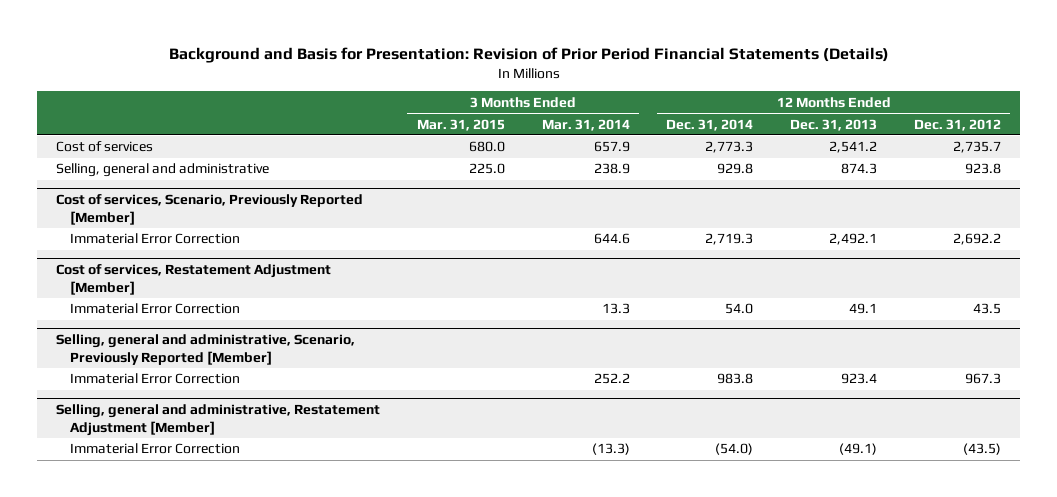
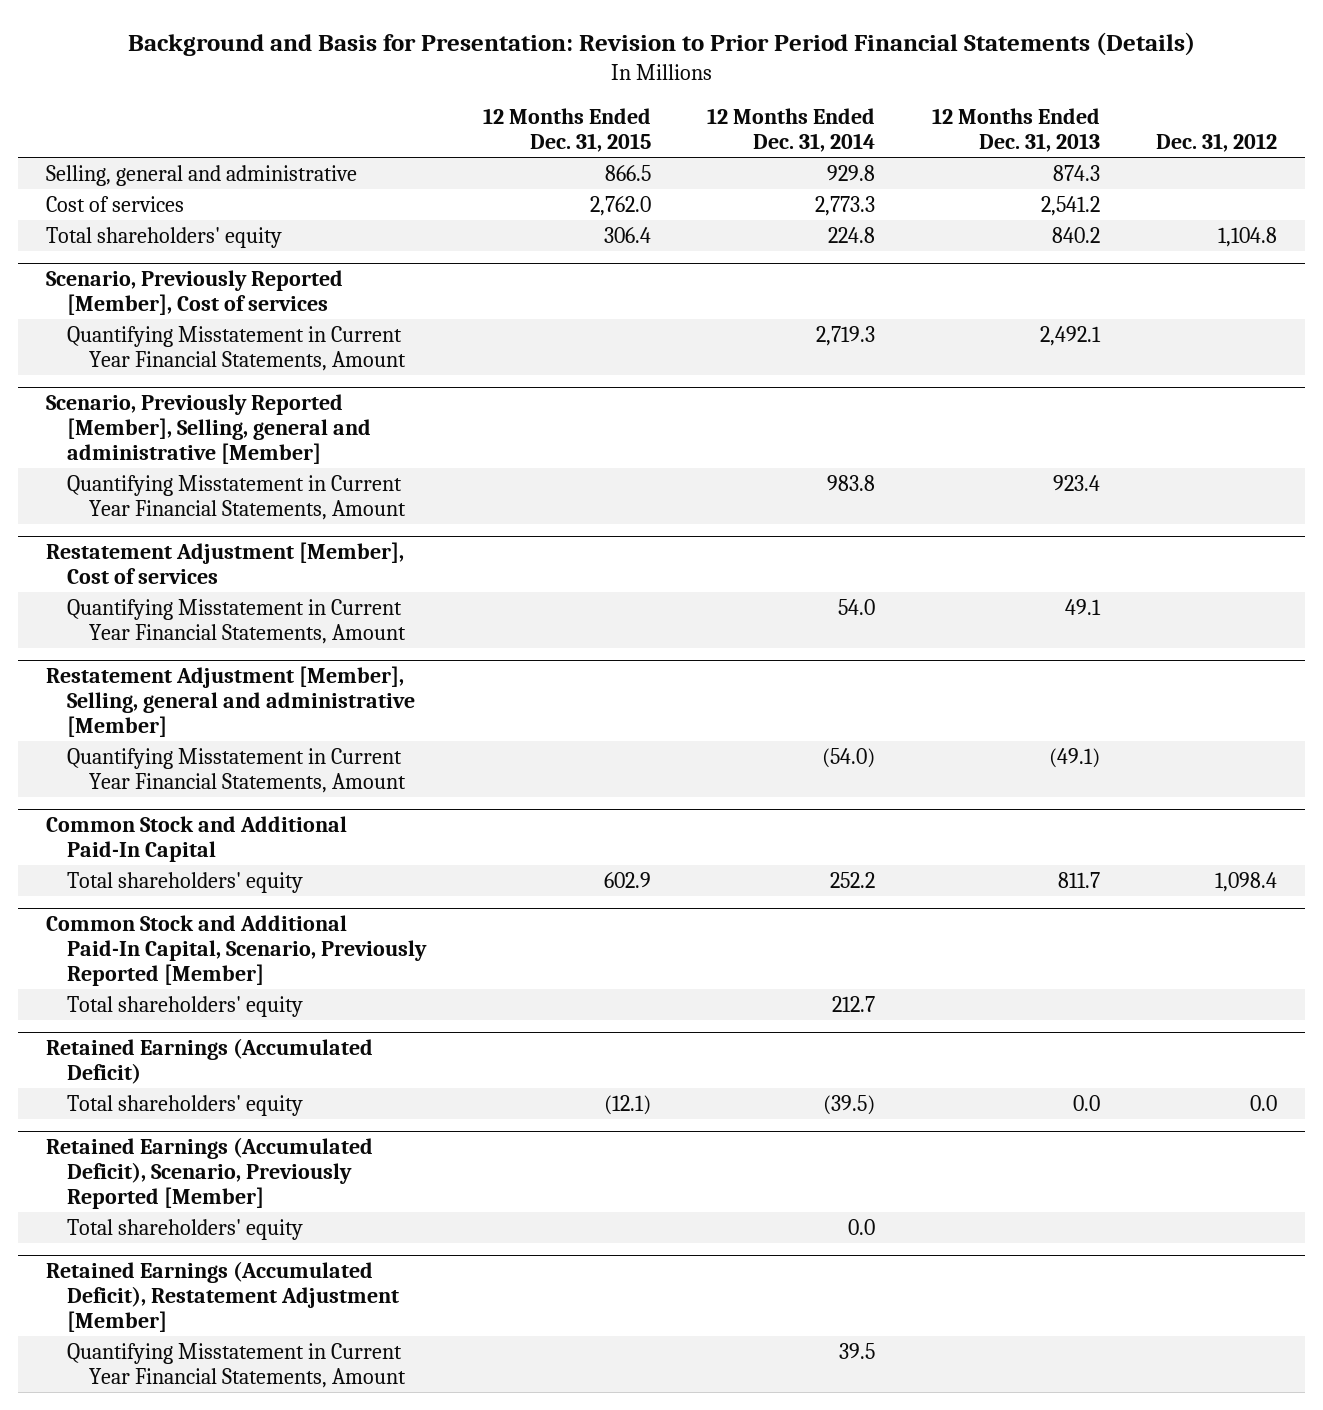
- Background and Basis for Presentation: Revision of Prior Period Financial Statements (Details)
+ Background and Basis for Presentation: Revision to Prior Period Financial Statements (Details)
- | 3 Months Ended Mar. 31, 2015 | 3 Months Ended Mar. 31, 2014 | 12 Months Ended Dec. 31, 2014 | 12 Months Ended Dec. 31, 2013 | 12 Months Ended Dec. 31, 2012
+ | 12 Months Ended Dec. 31, 2015 | 12 Months Ended Dec. 31, 2014 | 12 Months Ended Dec. 31, 2013 | Dec. 31, 2012
- Cost of services, Scenario, Previously Reported [Member]
- Immaterial Error Correction | | 644.6 | 2,719.3 | 2,492.1 | 2,692.2
- Cost of services, Restatement Adjustment [Member]
- Immaterial Error Correction | | 13.3 | 54.0 | 49.1 | 43.5
- Selling, general and administrative, Scenario, Previously Reported [Member]
- Immaterial Error Correction | | 252.2 | 983.8 | 923.4 | 967.3
- Selling, general and administrative, Restatement Adjustment [Member]
- Immaterial Error Correction | | (13.3) | (54.0) | (49.1) | (43.5)
moved down: Cost of services | 2,762.0 | 2,773.3 | 2,541.2 |
+ Total shareholders' equity | 306.4 | 224.8 | 840.2 | 1,104.8
+ Scenario, Previously Reported [Member], Cost of services
+ Quantifying Misstatement in Current Year Financial Statements, Amount | | 2,719.3 | 2,492.1 |
+ Scenario, Previously Reported [Member], Selling, general and administrative [Member]
+ Quantifying Misstatement in Current Year Financial Statements, Amount | | 983.8 | 923.4 |
+ Restatement Adjustment [Member], Cost of services
+ Quantifying Misstatement in Current Year Financial Statements, Amount | | 54.0 | 49.1 |
+ Restatement Adjustment [Member], Selling, general and administrative [Member]
+ Quantifying Misstatement in Current Year Financial Statements, Amount | | (54.0) | (49.1) |
+ Common Stock and Additional Paid-In Capital
+ Total shareholders' equity | 602.9 | 252.2 | 811.7 | 1,098.4
+ Common Stock and Additional Paid-In Capital, Scenario, Previously Reported [Member]
+ Total shareholders' equity | | 212.7 | |
+ Retained Earnings (Accumulated Deficit)
+ Total shareholders' equity | (12.1) | (39.5) | 0.0 | 0.0
+ Retained Earnings (Accumulated Deficit), Scenario, Previously Reported [Member]
+ Total shareholders' equity | | 0.0 | |
+ Retained Earnings (Accumulated Deficit), Restatement Adjustment [Member]
+ Quantifying Misstatement in Current Year Financial Statements, Amount | | 39.5 | |

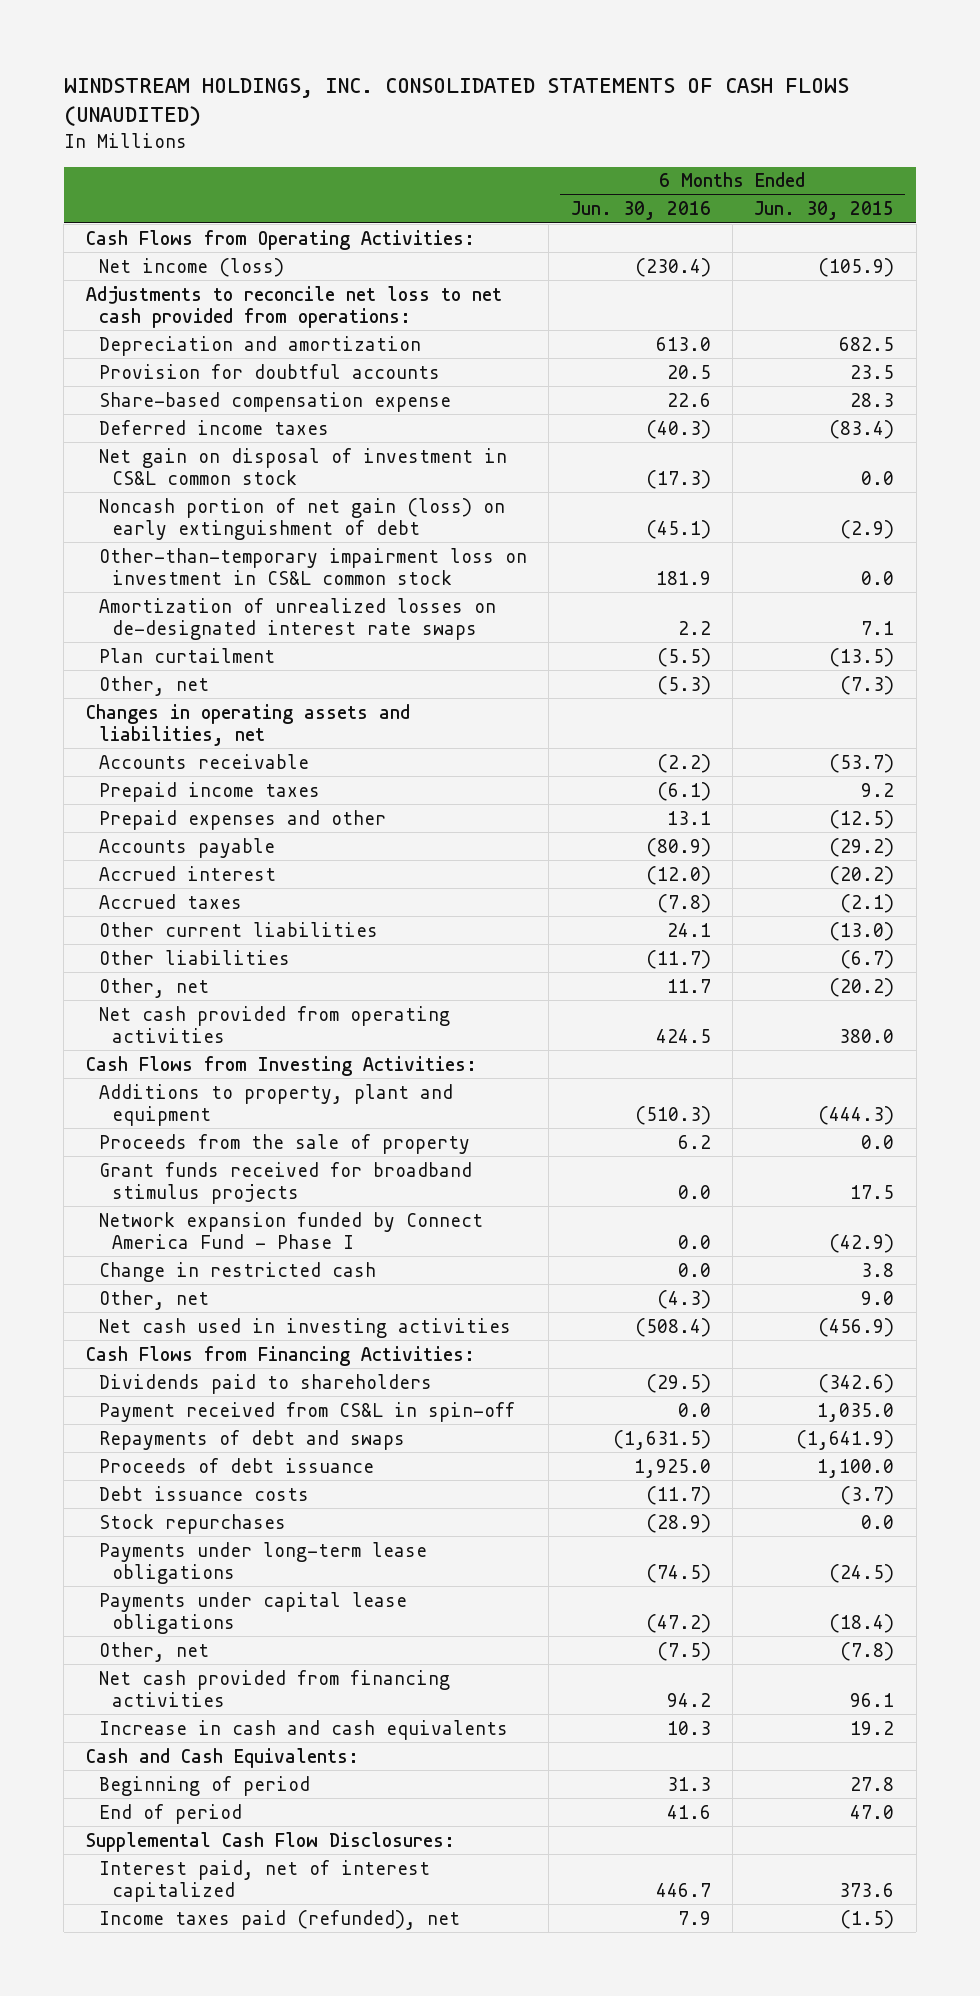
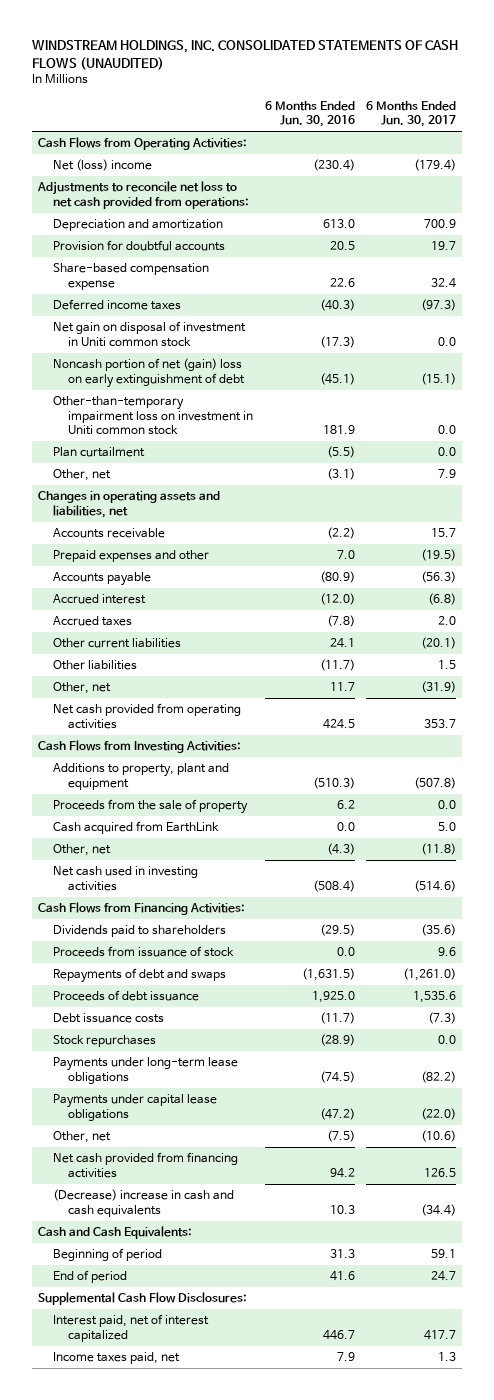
- | 6 Months Ended Jun. 30, 2016 | 6 Months Ended Jun. 30, 2015
+ | 6 Months Ended Jun. 30, 2016 | 6 Months Ended Jun. 30, 2017
- Net income (loss) | (230.4) | (105.9)
+ Net (loss) income | (230.4) | (179.4)
- Net gain on disposal of investment in CS&L common stock | (17.3) | 0.0
- Noncash portion of net gain (loss) on early extinguishment of debt | (45.1) | (2.9)
- Other-than-temporary impairment loss on investment in CS&L common stock | 181.9 | 0.0
- Amortization of unrealized losses on de-designated interest rate swaps | 2.2 | 7.1
+ Net gain on disposal of investment in Uniti common stock | (17.3) | 0.0
+ Noncash portion of net (gain) loss on early extinguishment of debt | (45.1) | (15.1)
+ Other-than-temporary impairment loss on investment in Uniti common stock | 181.9 | 0.0
- Other, net | (5.3) | (7.3)
+ Other, net | (3.1) | 7.9
- Prepaid income taxes | (6.1) | 9.2
- Prepaid expenses and other | 13.1 | (12.5)
+ Prepaid expenses and other | 7.0 | (19.5)
- Grant funds received for broadband stimulus projects | 0.0 | 17.5
- Network expansion funded by Connect America Fund - Phase I | 0.0 | (42.9)
- Change in restricted cash | 0.0 | 3.8
+ Cash acquired from EarthLink | 0.0 | 5.0
- Payment received from CS&L in spin-off | 0.0 | 1,035.0
+ Proceeds from issuance of stock | 0.0 | 9.6
- Increase in cash and cash equivalents | 10.3 | 19.2
+ (Decrease) increase in cash and cash equivalents | 10.3 | (34.4)
- Income taxes paid (refunded), net | 7.9 | (1.5)
+ Income taxes paid, net | 7.9 | 1.3

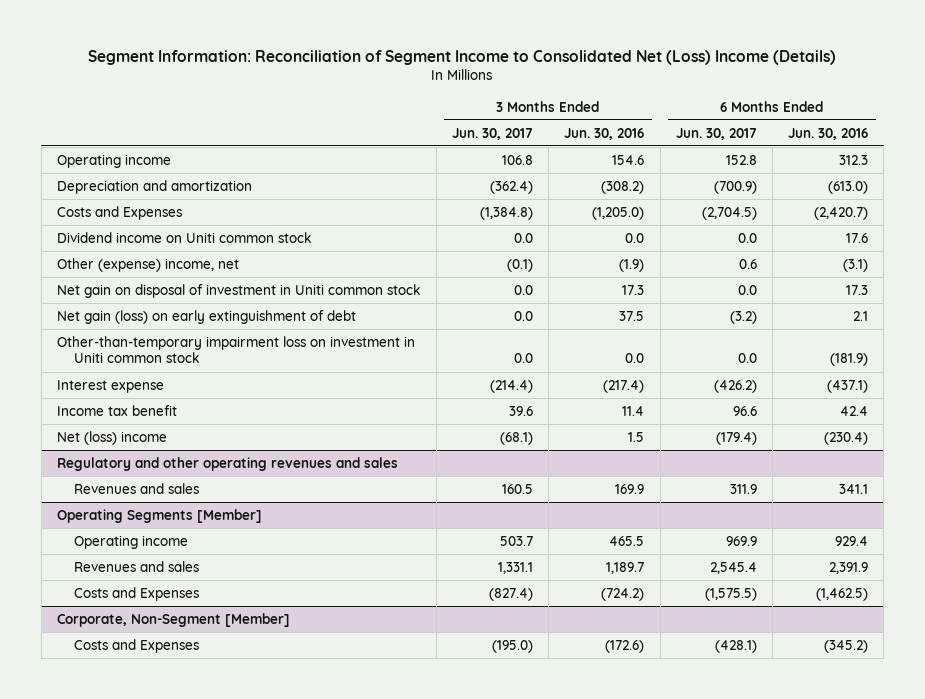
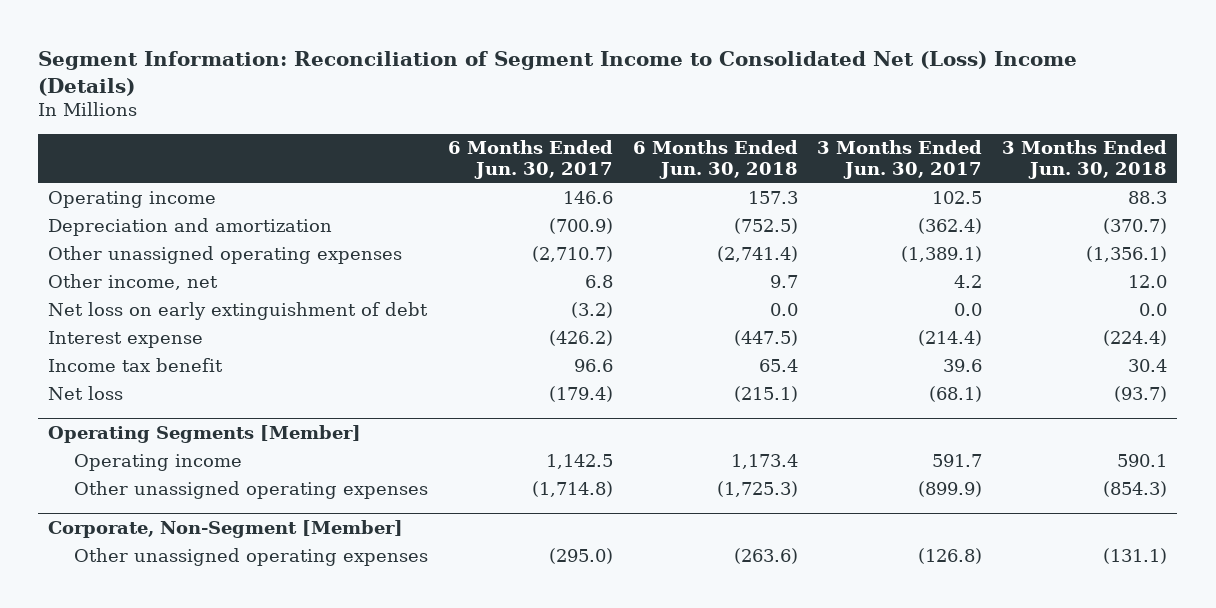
- | 3 Months Ended Jun. 30, 2017 | 3 Months Ended Jun. 30, 2016 | 6 Months Ended Jun. 30, 2017 | 6 Months Ended Jun. 30, 2016
+ | 6 Months Ended Jun. 30, 2017 | 6 Months Ended Jun. 30, 2018 | 3 Months Ended Jun. 30, 2017 | 3 Months Ended Jun. 30, 2018
- Operating income | 106.8 | 154.6 | 152.8 | 312.3
+ Operating income | 146.6 | 157.3 | 102.5 | 88.3
- Costs and Expenses | (1,384.8) | (1,205.0) | (2,704.5) | (2,420.7)
- Dividend income on Uniti common stock | 0.0 | 0.0 | 0.0 | 17.6
- Other (expense) income, net | (0.1) | (1.9) | 0.6 | (3.1)
- Net gain on disposal of investment in Uniti common stock | 0.0 | 17.3 | 0.0 | 17.3
- Net gain (loss) on early extinguishment of debt | 0.0 | 37.5 | (3.2) | 2.1
- Other-than-temporary impairment loss on investment in Uniti common stock | 0.0 | 0.0 | 0.0 | (181.9)
+ Other unassigned operating expenses | (2,710.7) | (2,741.4) | (1,389.1) | (1,356.1)
+ Other income, net | 6.8 | 9.7 | 4.2 | 12.0
+ Net loss on early extinguishment of debt | (3.2) | 0.0 | 0.0 | 0.0
- Net (loss) income | (68.1) | 1.5 | (179.4) | (230.4)
- Regulatory and other operating revenues and sales
- Revenues and sales | 160.5 | 169.9 | 311.9 | 341.1
+ Net loss | (179.4) | (215.1) | (68.1) | (93.7)
@ Operating Segments [Member]
- Operating income | 503.7 | 465.5 | 969.9 | 929.4
- Revenues and sales | 1,331.1 | 1,189.7 | 2,545.4 | 2,391.9
- Costs and Expenses | (827.4) | (724.2) | (1,575.5) | (1,462.5)
+ Operating income | 1,142.5 | 1,173.4 | 591.7 | 590.1
+ Other unassigned operating expenses | (1,714.8) | (1,725.3) | (899.9) | (854.3)
@ Corporate, Non-Segment [Member]
- Costs and Expenses | (195.0) | (172.6) | (428.1) | (345.2)
+ Other unassigned operating expenses | (295.0) | (263.6) | (126.8) | (131.1)

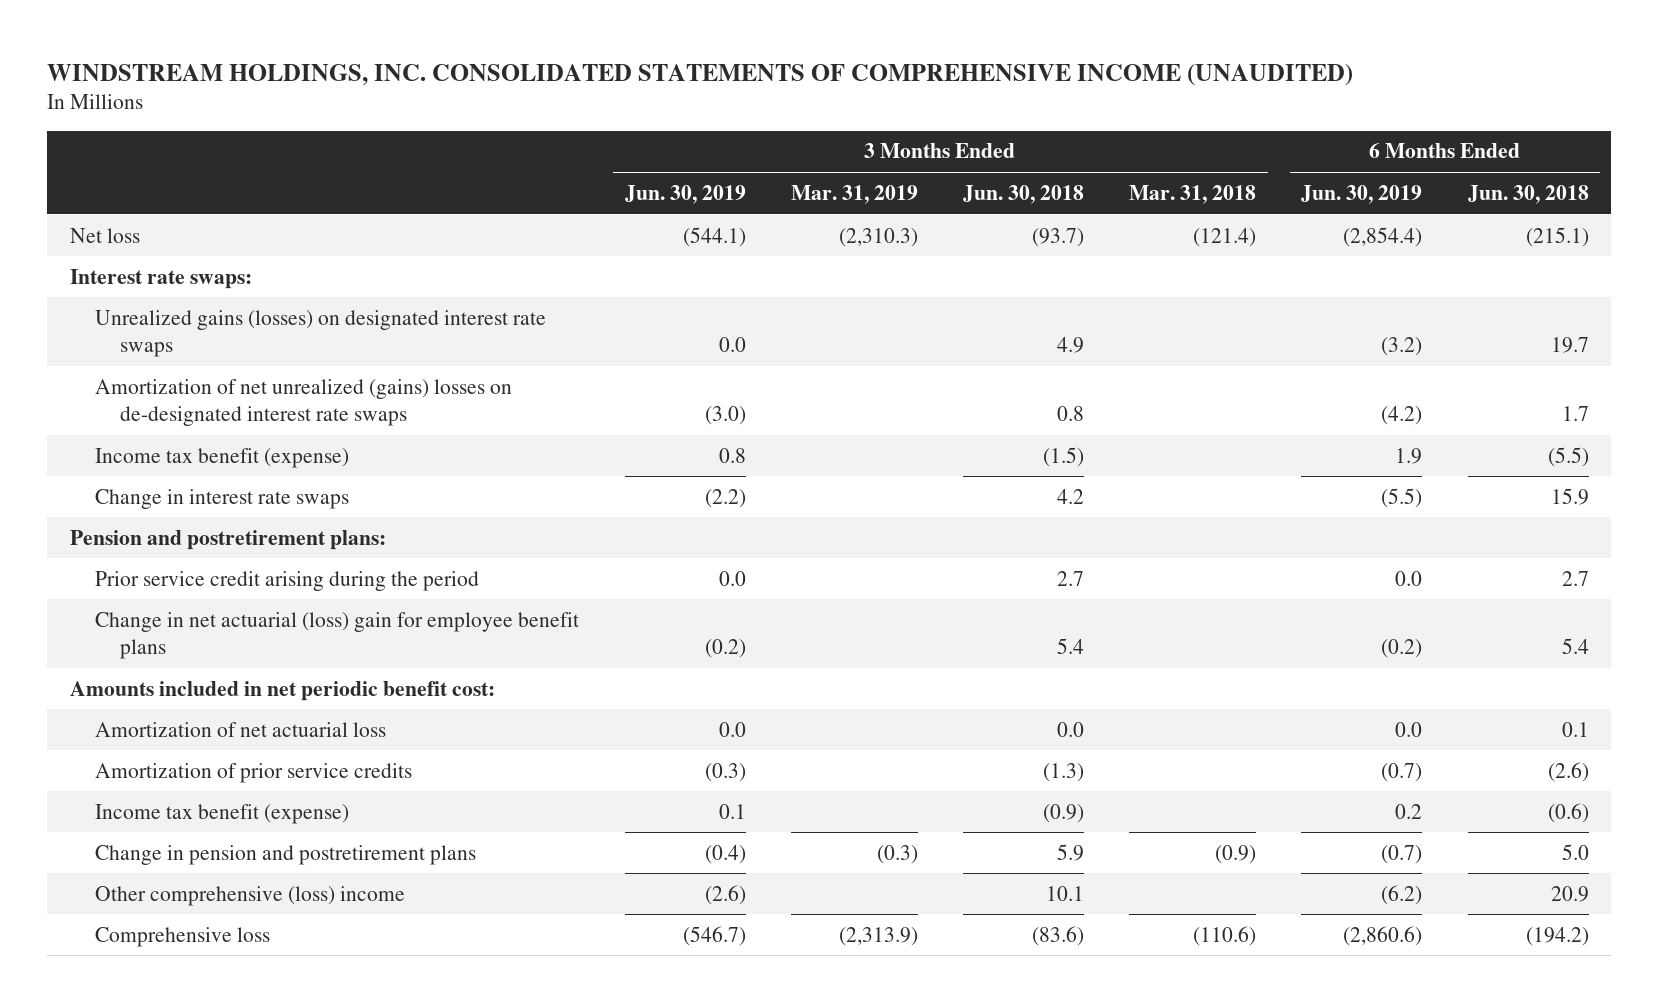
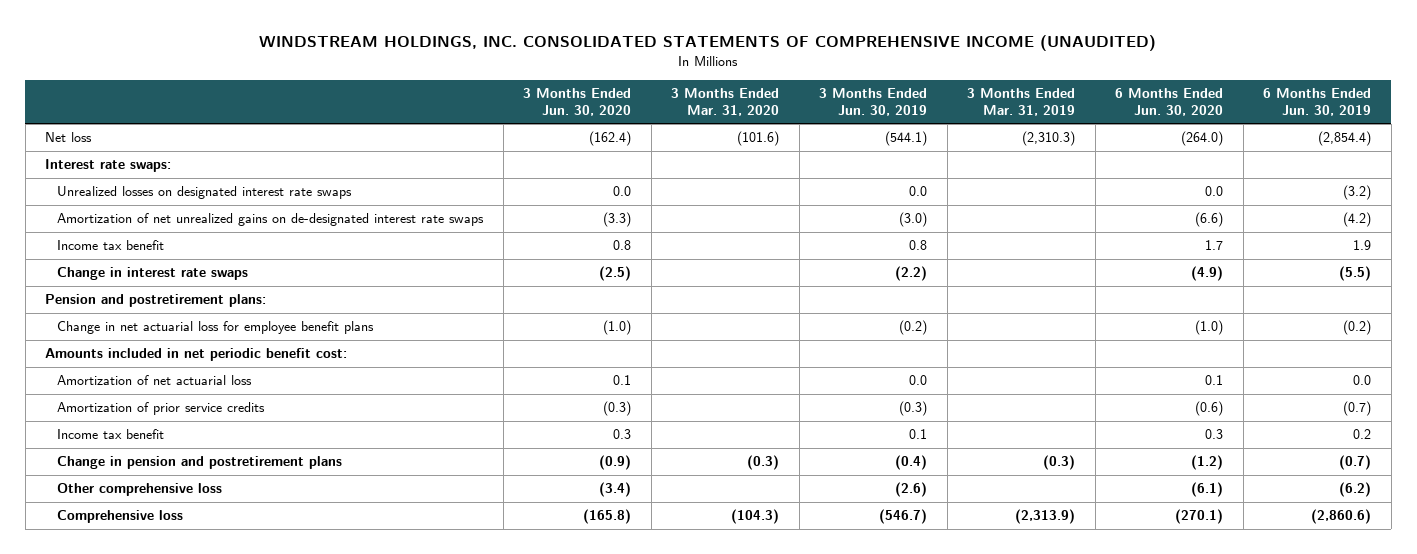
- | 3 Months Ended Jun. 30, 2019 | 3 Months Ended Mar. 31, 2019 | 3 Months Ended Jun. 30, 2018 | 3 Months Ended Mar. 31, 2018 | 6 Months Ended Jun. 30, 2019 | 6 Months Ended Jun. 30, 2018
+ | 3 Months Ended Jun. 30, 2020 | 3 Months Ended Mar. 31, 2020 | 3 Months Ended Jun. 30, 2019 | 3 Months Ended Mar. 31, 2019 | 6 Months Ended Jun. 30, 2020 | 6 Months Ended Jun. 30, 2019
- Unrealized gains (losses) on designated interest rate swaps | 0.0 | | 4.9 | | (3.2) | 19.7
- Amortization of net unrealized (gains) losses on de-designated interest rate swaps | (3.0) | | 0.8 | | (4.2) | 1.7
- Income tax benefit (expense) | 0.8 | | (1.5) | | 1.9 | (5.5)
+ Unrealized losses on designated interest rate swaps | 0.0 | | 0.0 | | 0.0 | (3.2)
+ Amortization of net unrealized gains on de-designated interest rate swaps | (3.3) | | (3.0) | | (6.6) | (4.2)
+ Income tax benefit | 0.8 | | 0.8 | | 1.7 | 1.9
- Prior service credit arising during the period | 0.0 | | 2.7 | | 0.0 | 2.7
- Change in net actuarial (loss) gain for employee benefit plans | (0.2) | | 5.4 | | (0.2) | 5.4
+ Change in net actuarial loss for employee benefit plans | (1.0) | | (0.2) | | (1.0) | (0.2)
- Income tax benefit (expense) | 0.1 | | (0.9) | | 0.2 | (0.6)
+ Income tax benefit | 0.3 | | 0.1 | | 0.3 | 0.2
- Other comprehensive (loss) income | (2.6) | | 10.1 | | (6.2) | 20.9
+ Other comprehensive loss | (3.4) | | (2.6) | | (6.1) | (6.2)

